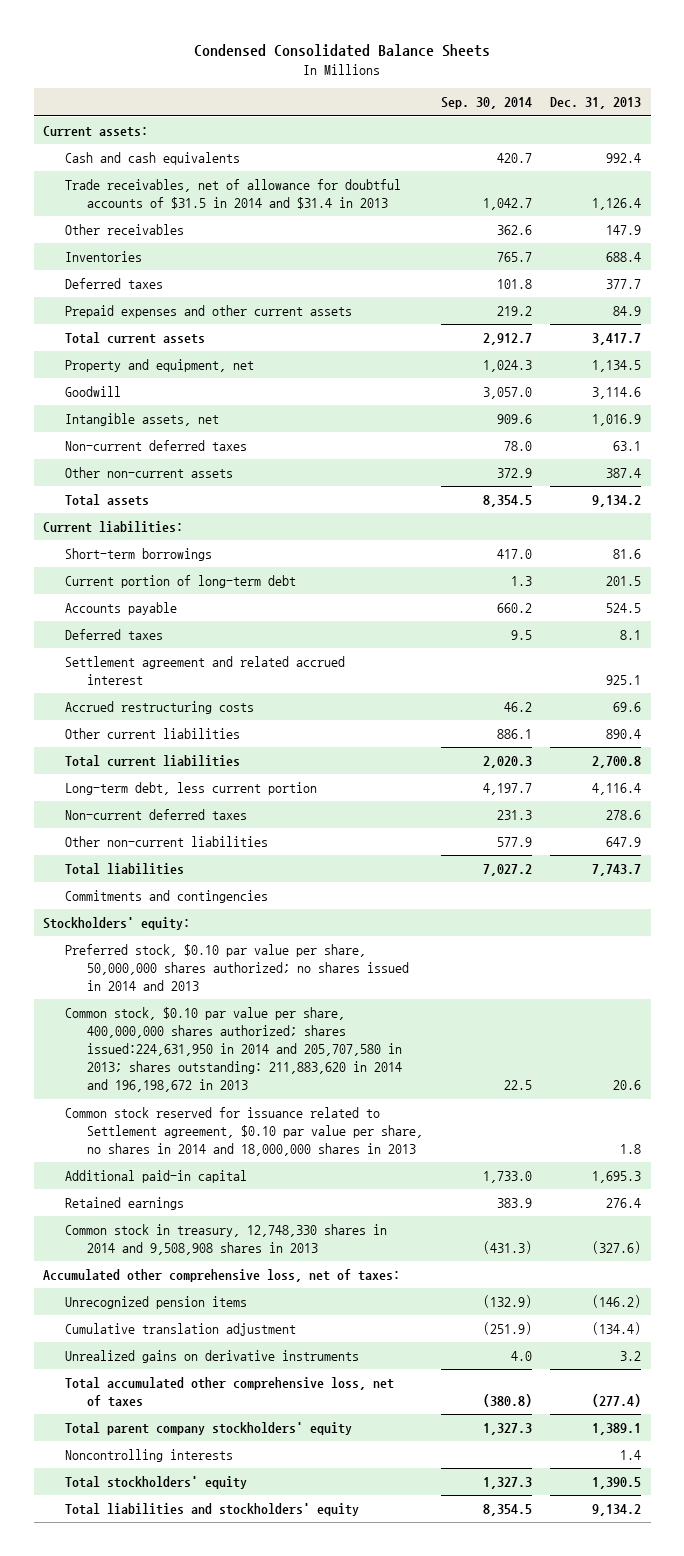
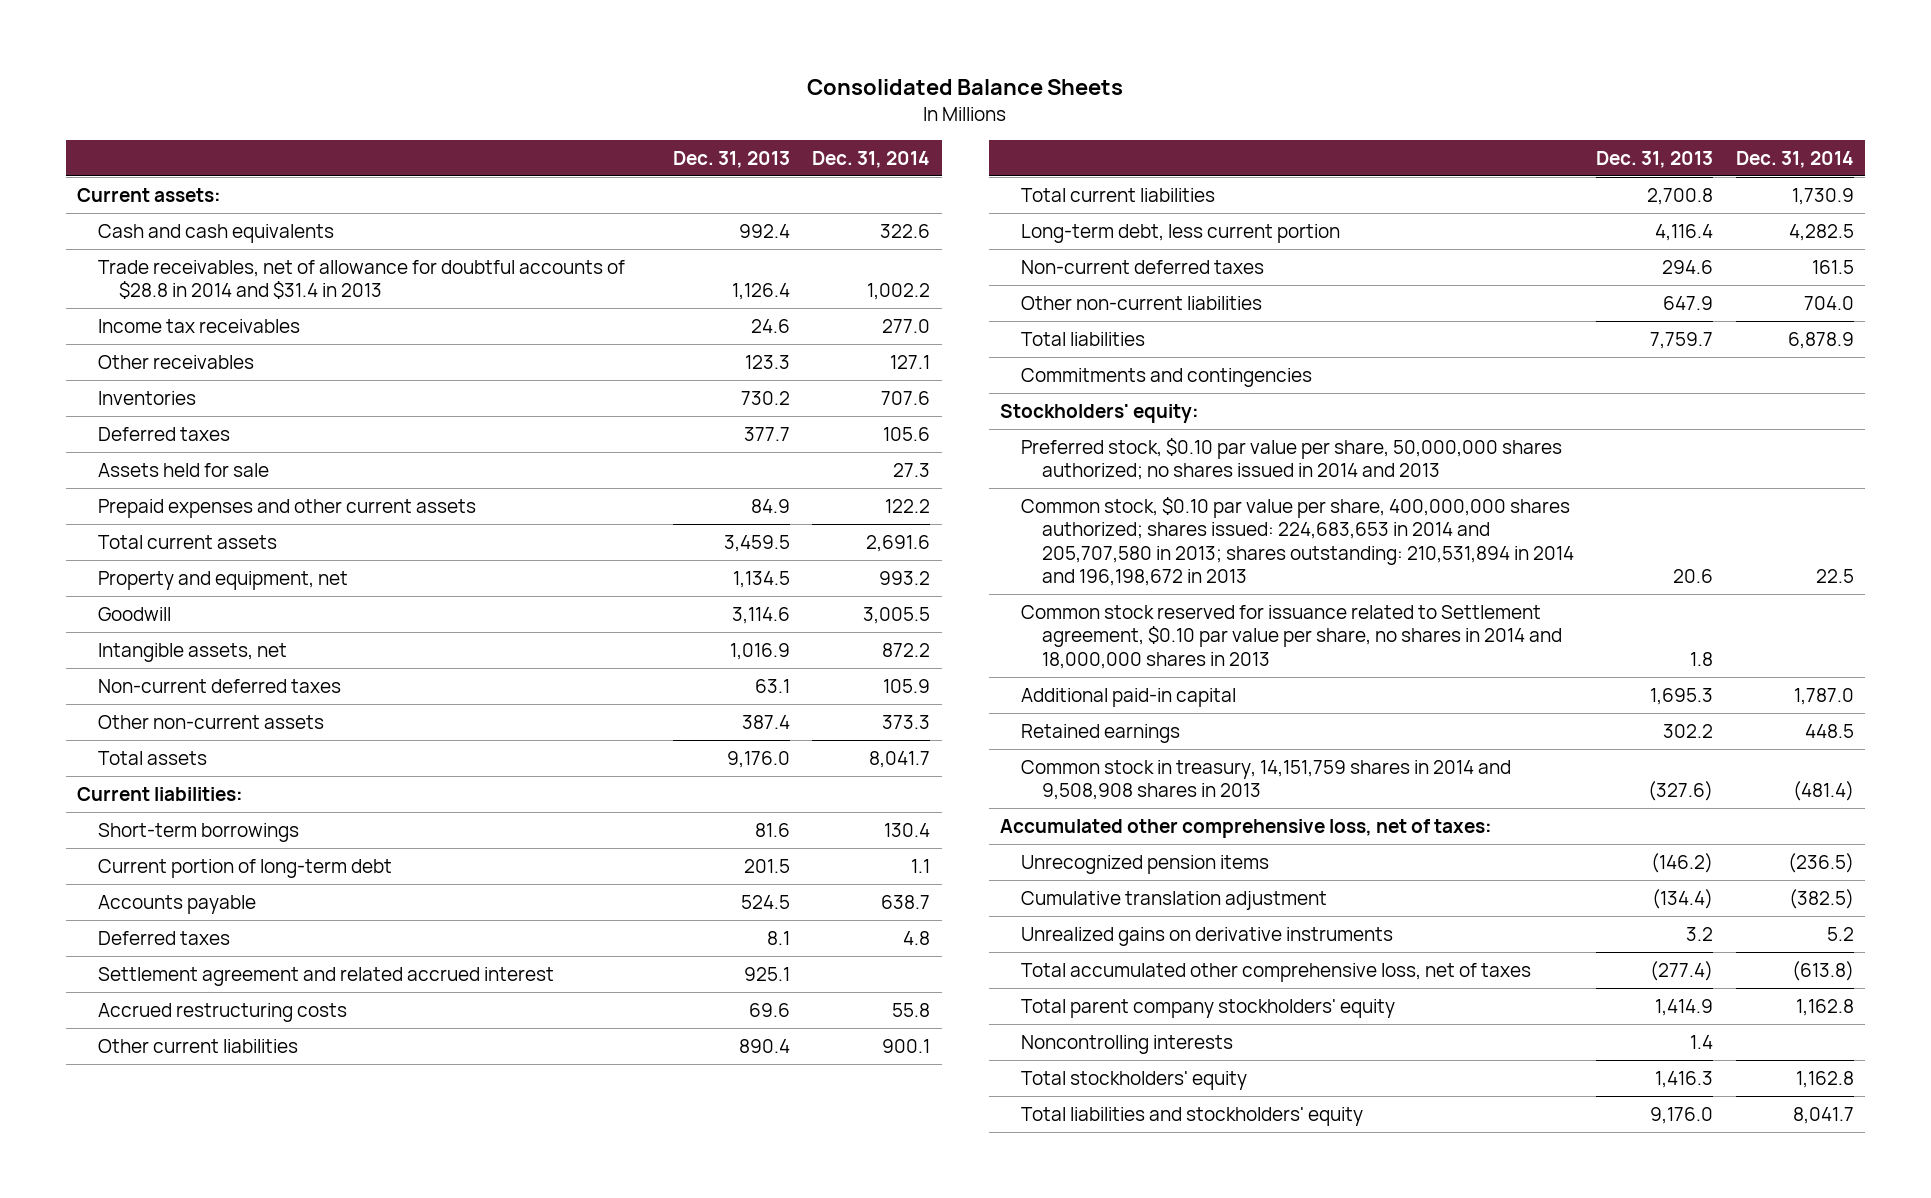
- Condensed Consolidated Balance Sheets
+ Consolidated Balance Sheets
- | Sep. 30, 2014 | Dec. 31, 2013
+ | Dec. 31, 2013 | Dec. 31, 2014
- Trade receivables, net of allowance for doubtful accounts of $31.5 in 2014 and $31.4 in 2013 | 1,042.7 | 1,126.4
- Other receivables | 362.6 | 147.9
- Inventories | 765.7 | 688.4
+ Trade receivables, net of allowance for doubtful accounts of $28.8 in 2014 and $31.4 in 2013 | 1,126.4 | 1,002.2
+ Income tax receivables | 24.6 | 277.0
+ Other receivables | 123.3 | 127.1
+ Inventories | 730.2 | 707.6
+ Assets held for sale | | 27.3
- Total current assets | 2,912.7 | 3,417.7
+ Total current assets | 3,459.5 | 2,691.6
- Total assets | 8,354.5 | 9,134.2
+ Total assets | 9,176.0 | 8,041.7
- Non-current deferred taxes | 231.3 | 278.6
+ Non-current deferred taxes | 294.6 | 161.5
- Total liabilities | 7,027.2 | 7,743.7
+ Total liabilities | 7,759.7 | 6,878.9
- Common stock, $0.10 par value per share, 400,000,000 shares authorized; shares issued:224,631,950 in 2014 and 205,707,580 in 2013; shares outstanding: 211,883,620 in 2014 and 196,198,672 in 2013 | 22.5 | 20.6
+ Common stock, $0.10 par value per share, 400,000,000 shares authorized; shares issued: 224,683,653 in 2014 and 205,707,580 in 2013; shares outstanding: 210,531,894 in 2014 and 196,198,672 in 2013 | 20.6 | 22.5
- Retained earnings | 383.9 | 276.4
- Common stock in treasury, 12,748,330 shares in 2014 and 9,508,908 shares in 2013 | (431.3) | (327.6)
+ Retained earnings | 302.2 | 448.5
+ Common stock in treasury, 14,151,759 shares in 2014 and 9,508,908 shares in 2013 | (327.6) | (481.4)
- Total parent company stockholders' equity | 1,327.3 | 1,389.1
+ Total parent company stockholders' equity | 1,414.9 | 1,162.8
- Total stockholders' equity | 1,327.3 | 1,390.5
- Total liabilities and stockholders' equity | 8,354.5 | 9,134.2
+ Total stockholders' equity | 1,416.3 | 1,162.8
+ Total liabilities and stockholders' equity | 9,176.0 | 8,041.7

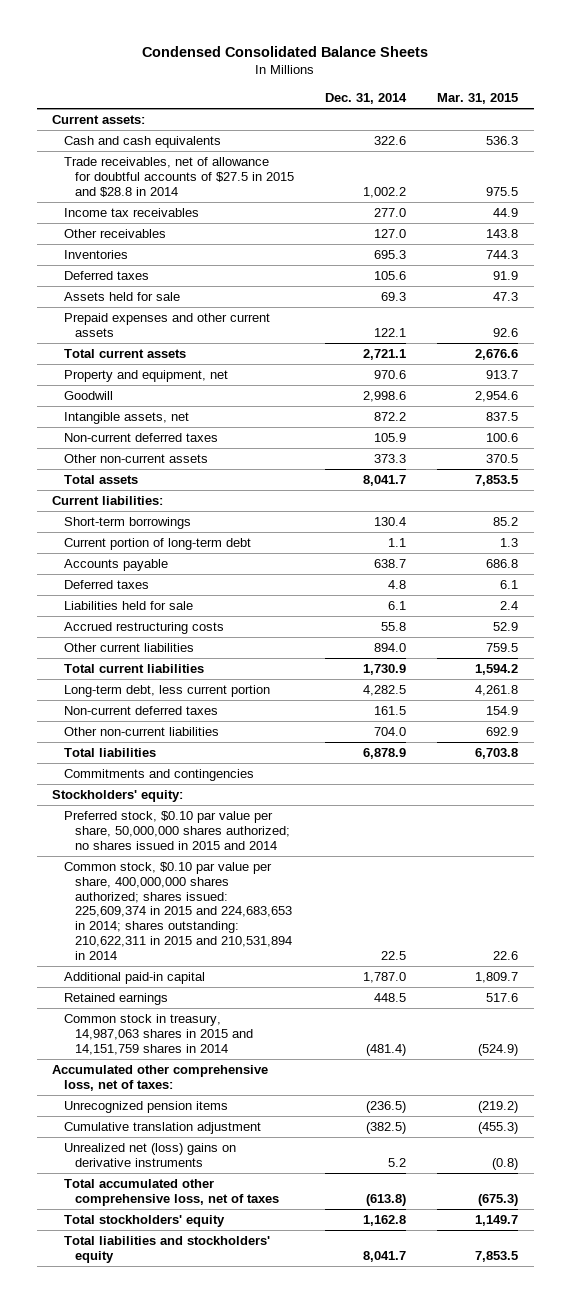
- Consolidated Balance Sheets
+ Condensed Consolidated Balance Sheets
- | Dec. 31, 2013 | Dec. 31, 2014
+ | Dec. 31, 2014 | Mar. 31, 2015
- Trade receivables, net of allowance for doubtful accounts of $28.8 in 2014 and $31.4 in 2013 | 1,126.4 | 1,002.2
+ Trade receivables, net of allowance for doubtful accounts of $27.5 in 2015 and $28.8 in 2014 | 1,002.2 | 975.5
- Other receivables | 123.3 | 127.1
- Inventories | 730.2 | 707.6
+ Other receivables | 127.0 | 143.8
+ Inventories | 695.3 | 744.3
- Assets held for sale | | 27.3
- Prepaid expenses and other current assets | 84.9 | 122.2
- Total current assets | 3,459.5 | 2,691.6
- Property and equipment, net | 1,134.5 | 993.2
- Goodwill | 3,114.6 | 3,005.5
+ Assets held for sale | 69.3 | 47.3
+ Prepaid expenses and other current assets | 122.1 | 92.6
+ Total current assets | 2,721.1 | 2,676.6
+ Property and equipment, net | 970.6 | 913.7
+ Goodwill | 2,998.6 | 2,954.6
- Settlement agreement and related accrued interest | 925.1 |
+ Liabilities held for sale | 6.1 | 2.4
- Other current liabilities | 890.4 | 900.1
+ Other current liabilities | 894.0 | 759.5
- Preferred stock, $0.10 par value per share, 50,000,000 shares authorized; no shares issued in 2014 and 2013
- Common stock, $0.10 par value per share, 400,000,000 shares authorized; shares issued: 224,683,653 in 2014 and 205,707,580 in 2013; shares outstanding: 210,531,894 in 2014 and 196,198,672 in 2013 | 20.6 | 22.5
- Common stock reserved for issuance related to Settlement agreement, $0.10 par value per share, no shares in 2014 and 18,000,000 shares in 2013 | 1.8 |
+ Preferred stock, $0.10 par value per share, 50,000,000 shares authorized; no shares issued in 2015 and 2014
+ Common stock, $0.10 par value per share, 400,000,000 shares authorized; shares issued: 225,609,374 in 2015 and 224,683,653 in 2014; shares outstanding: 210,622,311 in 2015 and 210,531,894 in 2014 | 22.5 | 22.6
- Common stock in treasury, 14,151,759 shares in 2014 and 9,508,908 shares in 2013 | (327.6) | (481.4)
+ Common stock in treasury, 14,987,063 shares in 2015 and 14,151,759 shares in 2014 | (481.4) | (524.9)
- Unrealized gains on derivative instruments | 3.2 | 5.2
+ Unrealized net (loss) gains on derivative instruments | 5.2 | (0.8)
- Total parent company stockholders' equity | 1,414.9 | 1,162.8
- Noncontrolling interests | 1.4 |

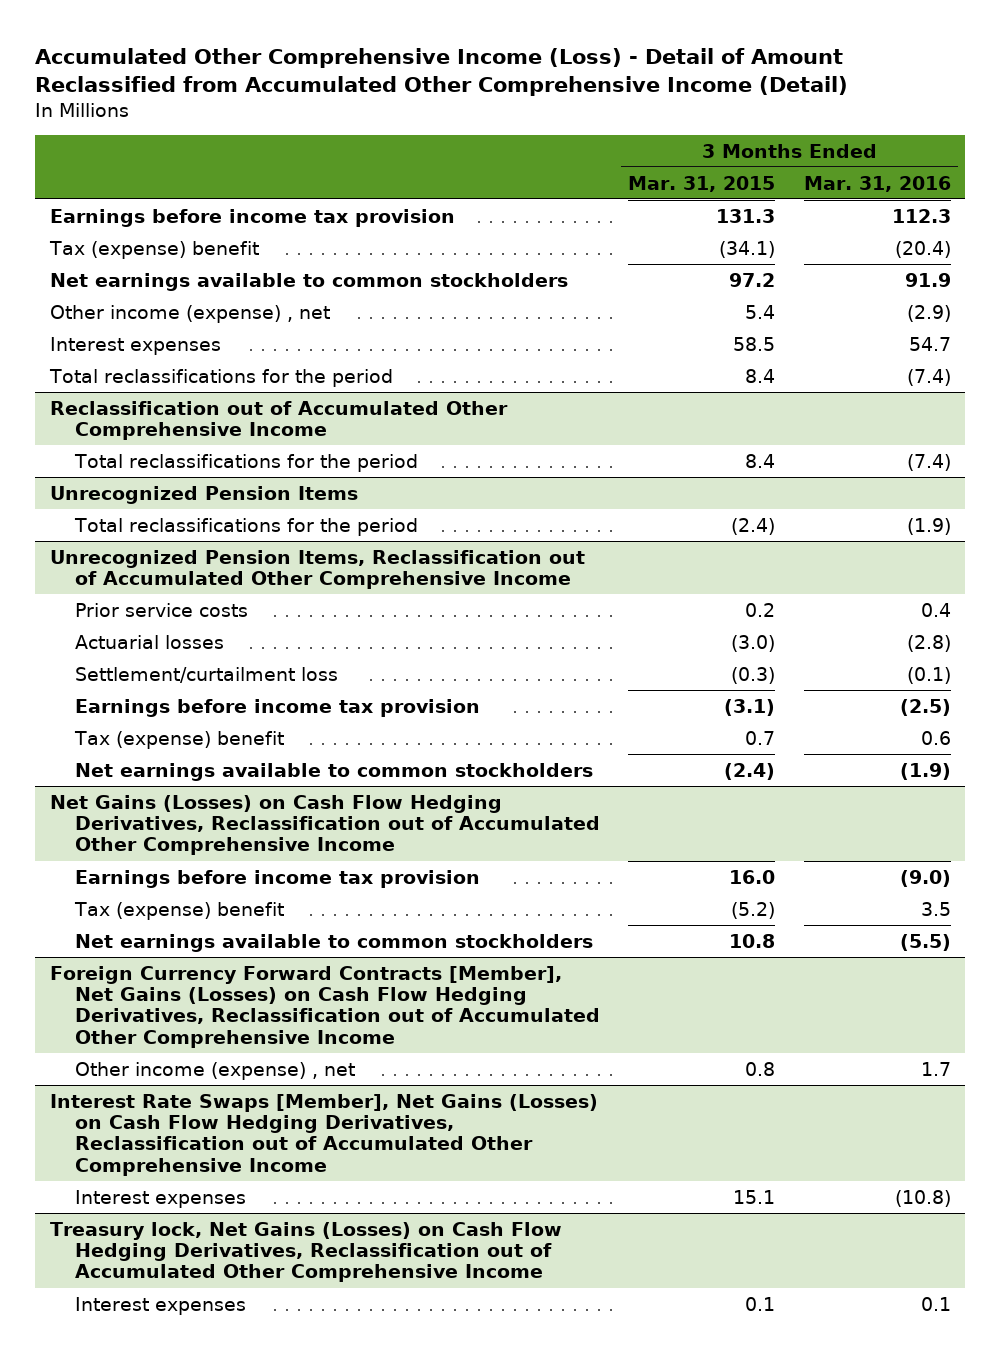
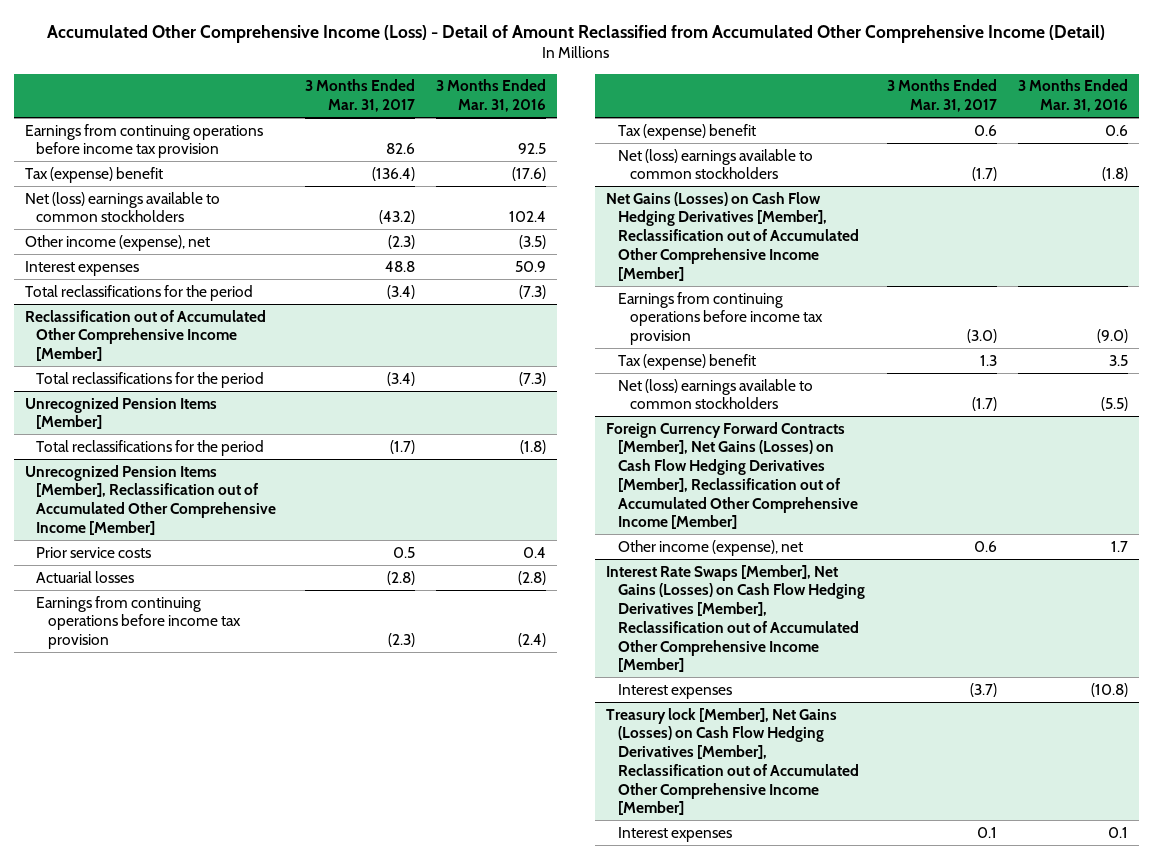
- | 3 Months Ended Mar. 31, 2015 | 3 Months Ended Mar. 31, 2016
+ | 3 Months Ended Mar. 31, 2017 | 3 Months Ended Mar. 31, 2016
- Earnings before income tax provision | 131.3 | 112.3
- Tax (expense) benefit | (34.1) | (20.4)
- Net earnings available to common stockholders | 97.2 | 91.9
- Other income (expense) , net | 5.4 | (2.9)
- Interest expenses | 58.5 | 54.7
- Total reclassifications for the period | 8.4 | (7.4)
- Reclassification out of Accumulated Other Comprehensive Income
- Total reclassifications for the period | 8.4 | (7.4)
- Unrecognized Pension Items
- Total reclassifications for the period | (2.4) | (1.9)
- Unrecognized Pension Items, Reclassification out of Accumulated Other Comprehensive Income
+ Earnings from continuing operations before income tax provision | 82.6 | 92.5
+ Tax (expense) benefit | (136.4) | (17.6)
+ Net (loss) earnings available to common stockholders | (43.2) | 102.4
+ Other income (expense), net | (2.3) | (3.5)
+ Interest expenses | 48.8 | 50.9
+ Total reclassifications for the period | (3.4) | (7.3)
+ Reclassification out of Accumulated Other Comprehensive Income [Member]
+ Total reclassifications for the period | (3.4) | (7.3)
+ Unrecognized Pension Items [Member]
+ Total reclassifications for the period | (1.7) | (1.8)
+ Unrecognized Pension Items [Member], Reclassification out of Accumulated Other Comprehensive Income [Member]
- Settlement/curtailment loss | (0.3) | (0.1)
- Earnings before income tax provision | (3.1) | (2.5)
+ Earnings from continuing operations before income tax provision | (2.3) | (2.4)
- Net earnings available to common stockholders | (2.4) | (1.9)
- Net Gains (Losses) on Cash Flow Hedging Derivatives, Reclassification out of Accumulated Other Comprehensive Income
- Earnings before income tax provision | 16.0 | (9.0)
+ Net (loss) earnings available to common stockholders | (1.7) | (1.8)
+ Net Gains (Losses) on Cash Flow Hedging Derivatives [Member], Reclassification out of Accumulated Other Comprehensive Income [Member]
+ Earnings from continuing operations before income tax provision | (3.0) | (9.0)
- Net earnings available to common stockholders | 10.8 | (5.5)
- Foreign Currency Forward Contracts [Member], Net Gains (Losses) on Cash Flow Hedging Derivatives, Reclassification out of Accumulated Other Comprehensive Income
- Other income (expense) , net | 0.8 | 1.7
- Interest Rate Swaps [Member], Net Gains (Losses) on Cash Flow Hedging Derivatives, Reclassification out of Accumulated Other Comprehensive Income
+ Net (loss) earnings available to common stockholders | (1.7) | (5.5)
+ Foreign Currency Forward Contracts [Member], Net Gains (Losses) on Cash Flow Hedging Derivatives [Member], Reclassification out of Accumulated Other Comprehensive Income [Member]
+ Other income (expense), net | 0.6 | 1.7
+ Interest Rate Swaps [Member], Net Gains (Losses) on Cash Flow Hedging Derivatives [Member], Reclassification out of Accumulated Other Comprehensive Income [Member]
- Treasury lock, Net Gains (Losses) on Cash Flow Hedging Derivatives, Reclassification out of Accumulated Other Comprehensive Income
+ Treasury lock [Member], Net Gains (Losses) on Cash Flow Hedging Derivatives [Member], Reclassification out of Accumulated Other Comprehensive Income [Member]

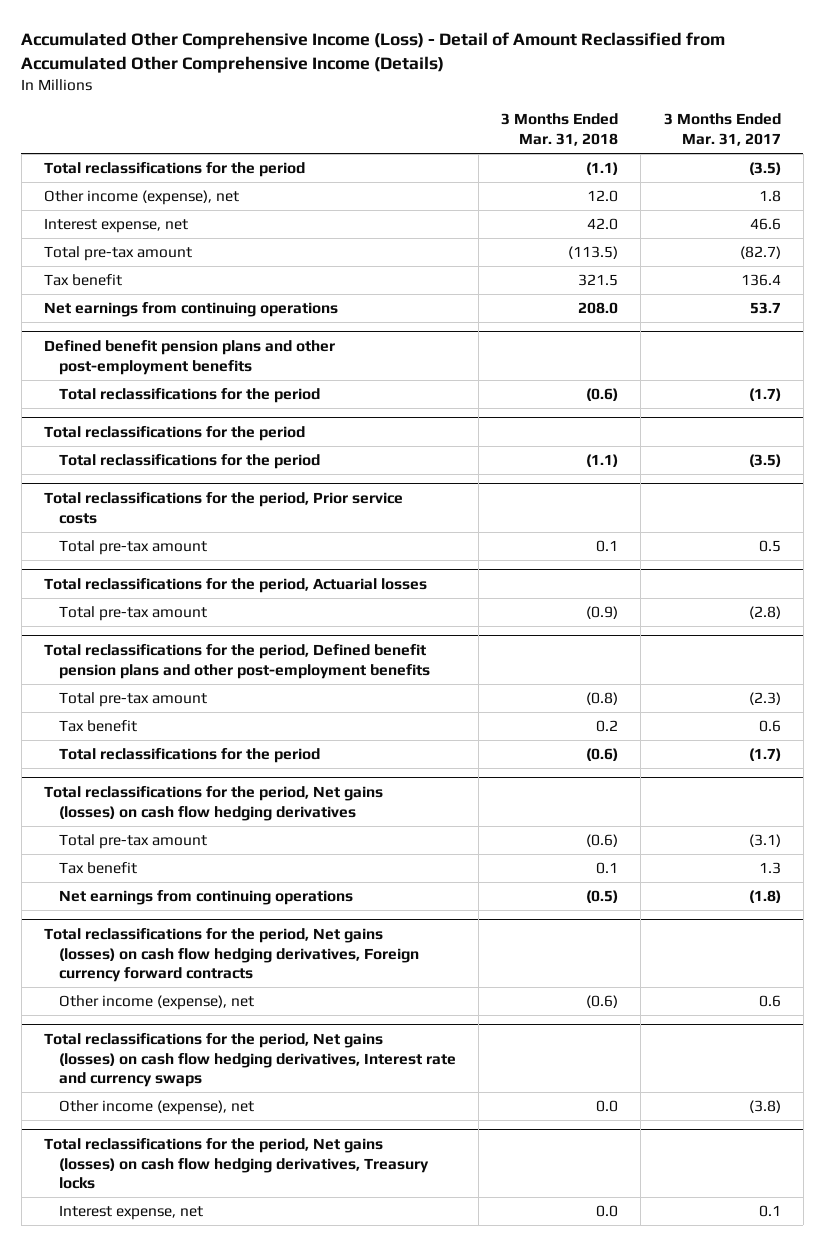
- Accumulated Other Comprehensive Income (Loss) - Detail of Amount Reclassified from Accumulated Other Comprehensive Income (Detail)
+ Accumulated Other Comprehensive Income (Loss) - Detail of Amount Reclassified from Accumulated Other Comprehensive Income (Details)
- | 3 Months Ended Mar. 31, 2017 | 3 Months Ended Mar. 31, 2016
+ | 3 Months Ended Mar. 31, 2018 | 3 Months Ended Mar. 31, 2017
- Earnings from continuing operations before income tax provision | 82.6 | 92.5
- Tax (expense) benefit | (136.4) | (17.6)
- Net (loss) earnings available to common stockholders | (43.2) | 102.4
- Other income (expense), net | (2.3) | (3.5)
- Interest expenses | 48.8 | 50.9
- Total reclassifications for the period | (3.4) | (7.3)
- Reclassification out of Accumulated Other Comprehensive Income [Member]
- Total reclassifications for the period | (3.4) | (7.3)
- Unrecognized Pension Items [Member]
+ Total reclassifications for the period | (1.1) | (3.5)
+ Other income (expense), net | 12.0 | 1.8
+ Interest expense, net | 42.0 | 46.6
+ Total pre-tax amount | (113.5) | (82.7)
+ Tax benefit | 321.5 | 136.4
+ Net earnings from continuing operations | 208.0 | 53.7
+ Defined benefit pension plans and other post-employment benefits
- Unrecognized Pension Items [Member], Reclassification out of Accumulated Other Comprehensive Income [Member]
- Prior service costs | 0.5 | 0.4
- Actuarial losses | (2.8) | (2.8)
- Earnings from continuing operations before income tax provision | (2.3) | (2.4)
- Tax (expense) benefit | 0.6 | 0.6
- Net (loss) earnings available to common stockholders | (1.7) | (1.8)
- Net Gains (Losses) on Cash Flow Hedging Derivatives [Member], Reclassification out of Accumulated Other Comprehensive Income [Member]
- Earnings from continuing operations before income tax provision | (3.0) | (9.0)
- Tax (expense) benefit | 1.3 | 3.5
- Net (loss) earnings available to common stockholders | (1.7) | (5.5)
- Foreign Currency Forward Contracts [Member], Net Gains (Losses) on Cash Flow Hedging Derivatives [Member], Reclassification out of Accumulated Other Comprehensive Income [Member]
+ Total reclassifications for the period
+ Total reclassifications for the period | (1.1) | (3.5)
+ Total reclassifications for the period, Prior service costs
+ Total pre-tax amount | 0.1 | 0.5
+ Total reclassifications for the period, Actuarial losses
+ Total pre-tax amount | (0.9) | (2.8)
+ Total reclassifications for the period, Defined benefit pension plans and other post-employment benefits
+ Total pre-tax amount | (0.8) | (2.3)
+ Tax benefit | 0.2 | 0.6
+ Total reclassifications for the period | (0.6) | (1.7)
+ Total reclassifications for the period, Net gains (losses) on cash flow hedging derivatives
+ Total pre-tax amount | (0.6) | (3.1)
+ Tax benefit | 0.1 | 1.3
+ Net earnings from continuing operations | (0.5) | (1.8)
+ Total reclassifications for the period, Net gains (losses) on cash flow hedging derivatives, Foreign currency forward contracts
- Interest Rate Swaps [Member], Net Gains (Losses) on Cash Flow Hedging Derivatives [Member], Reclassification out of Accumulated Other Comprehensive Income [Member]
- Interest expenses | (3.7) | (10.8)
- Treasury lock [Member], Net Gains (Losses) on Cash Flow Hedging Derivatives [Member], Reclassification out of Accumulated Other Comprehensive Income [Member]
- Interest expenses | 0.1 | 0.1
+ Total reclassifications for the period, Net gains (losses) on cash flow hedging derivatives, Interest rate and currency swaps
+ Other income (expense), net | 0.0 | (3.8)
+ Total reclassifications for the period, Net gains (losses) on cash flow hedging derivatives, Treasury locks
+ Interest expense, net | 0.0 | 0.1

